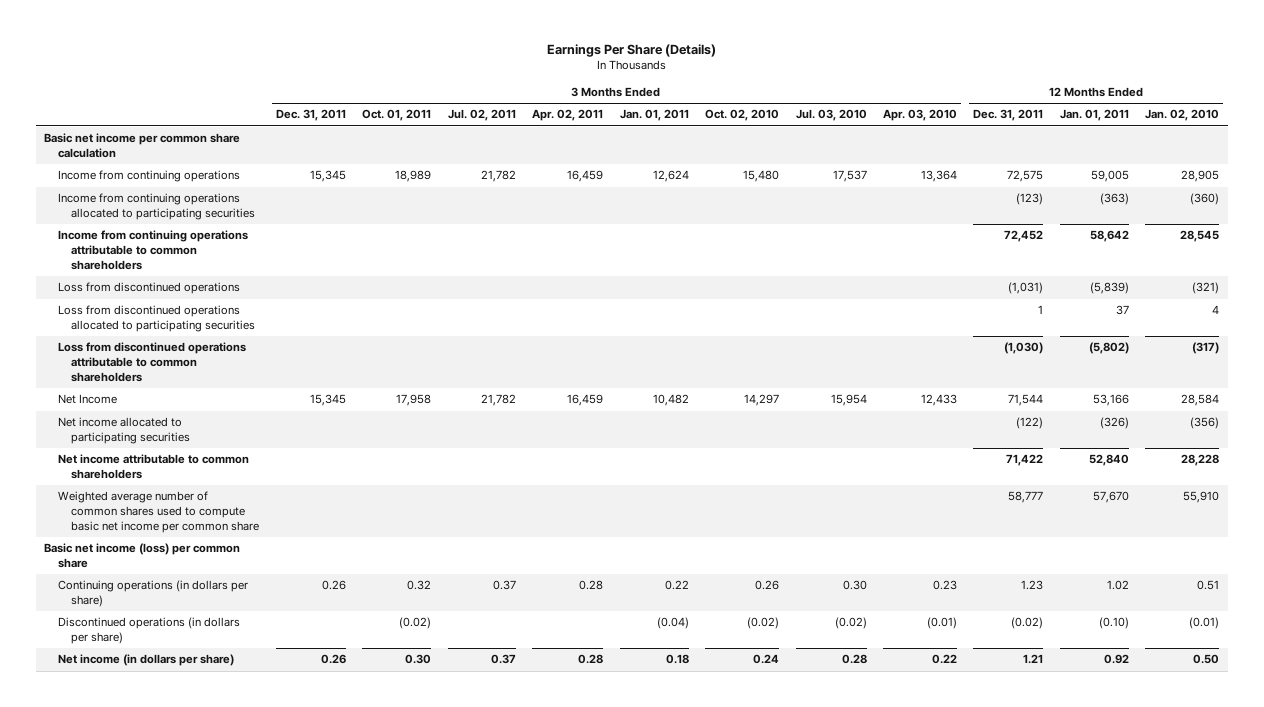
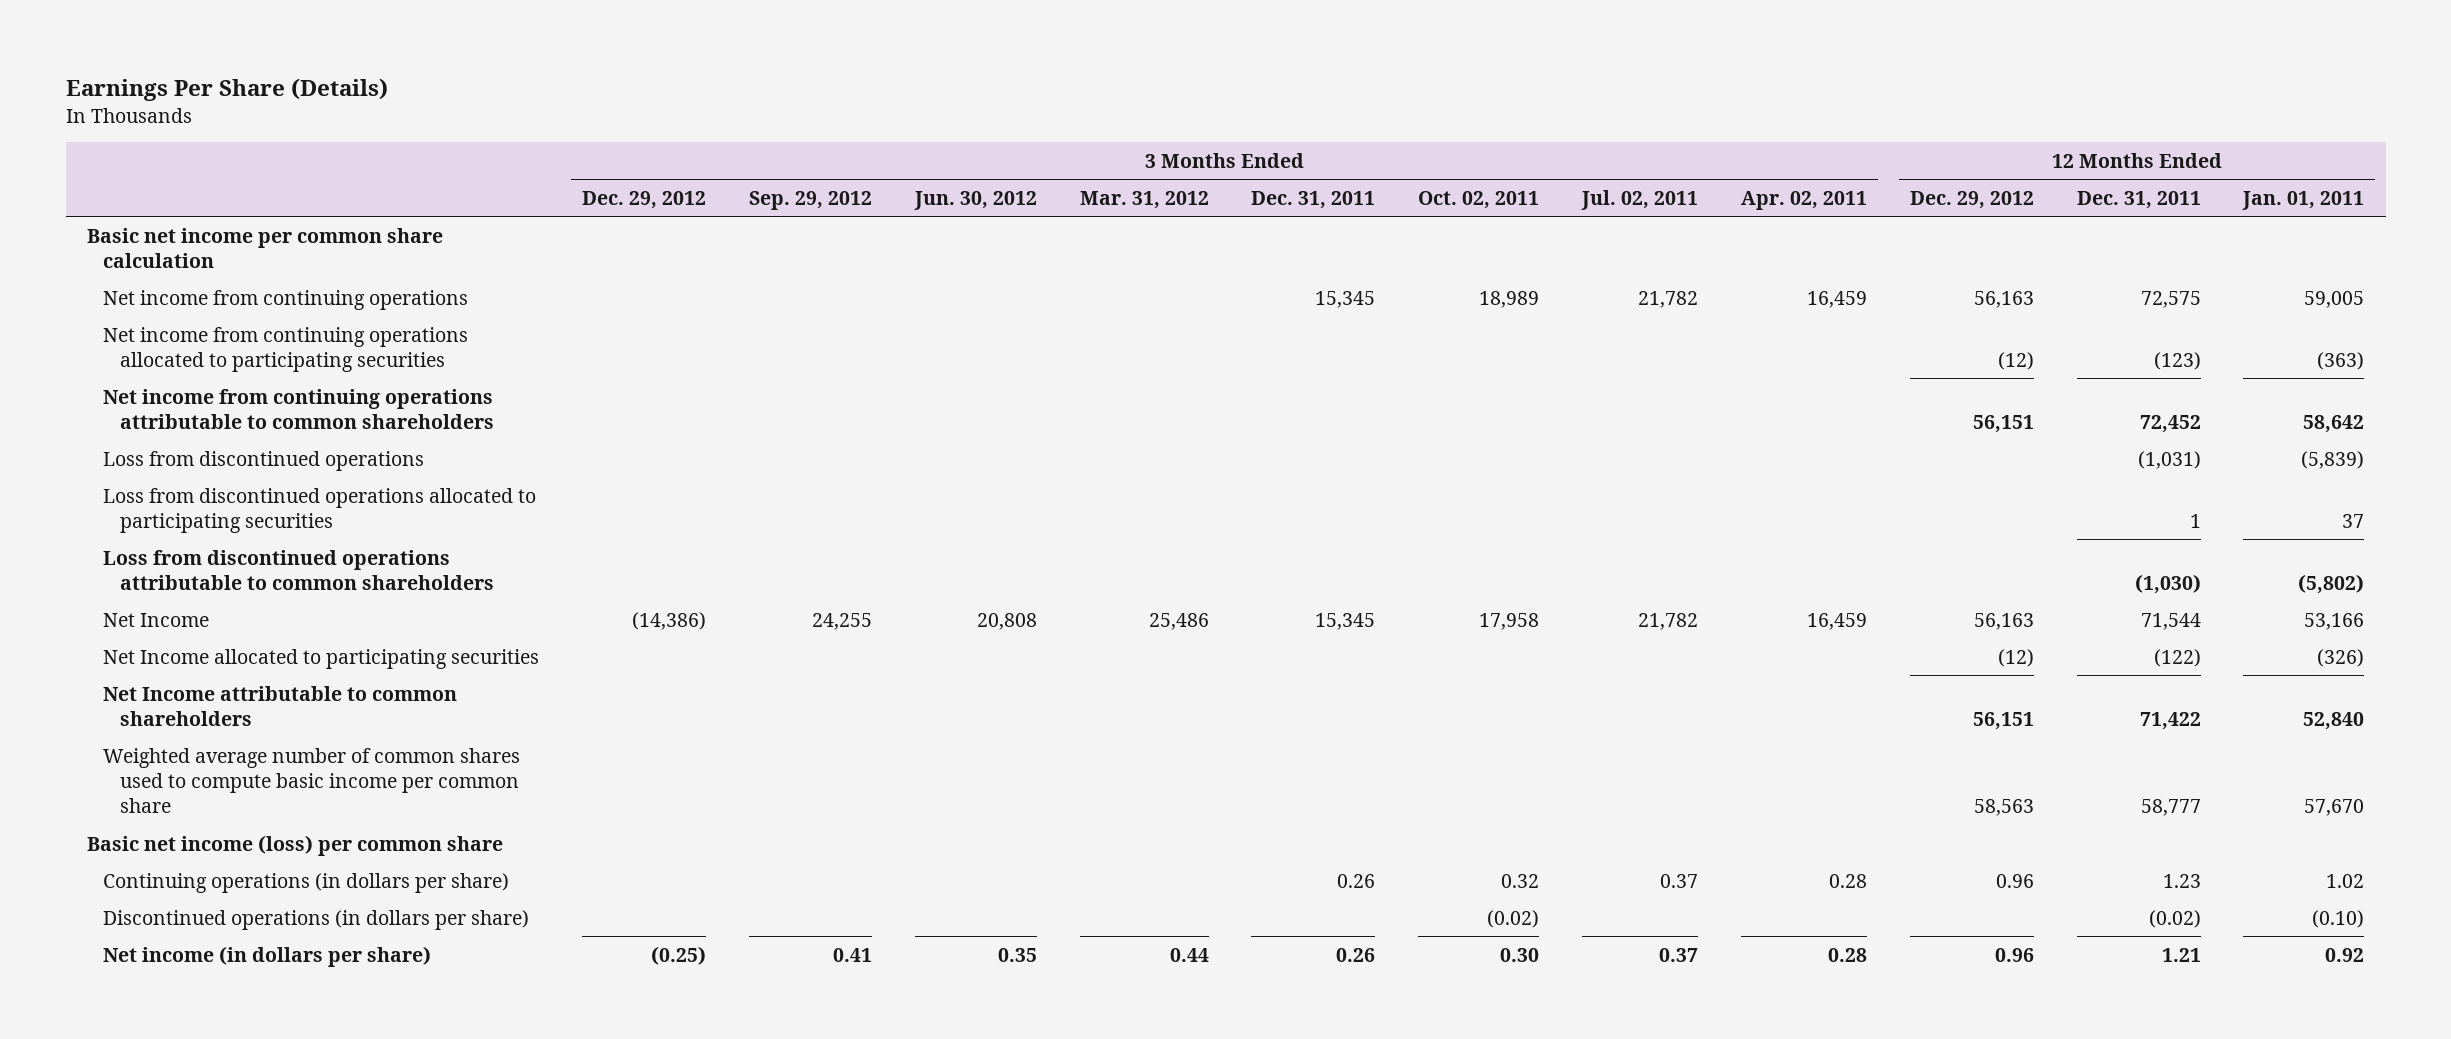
- | 3 Months Ended Dec. 31, 2011 | 3 Months Ended Oct. 01, 2011 | 3 Months Ended Jul. 02, 2011 | 3 Months Ended Apr. 02, 2011 | 3 Months Ended Jan. 01, 2011 | 3 Months Ended Oct. 02, 2010 | 3 Months Ended Jul. 03, 2010 | 3 Months Ended Apr. 03, 2010 | 12 Months Ended Dec. 31, 2011 | 12 Months Ended Jan. 01, 2011 | 12 Months Ended Jan. 02, 2010
+ | 3 Months Ended Dec. 29, 2012 | 3 Months Ended Sep. 29, 2012 | 3 Months Ended Jun. 30, 2012 | 3 Months Ended Mar. 31, 2012 | 3 Months Ended Dec. 31, 2011 | 3 Months Ended Oct. 02, 2011 | 3 Months Ended Jul. 02, 2011 | 3 Months Ended Apr. 02, 2011 | 12 Months Ended Dec. 29, 2012 | 12 Months Ended Dec. 31, 2011 | 12 Months Ended Jan. 01, 2011
- Income from continuing operations | 15,345 | 18,989 | 21,782 | 16,459 | 12,624 | 15,480 | 17,537 | 13,364 | 72,575 | 59,005 | 28,905
- Income from continuing operations allocated to participating securities | | | | | | | | | (123) | (363) | (360)
- Income from continuing operations attributable to common shareholders | | | | | | | | | 72,452 | 58,642 | 28,545
+ Net income from continuing operations | | | | | 15,345 | 18,989 | 21,782 | 16,459 | 56,163 | 72,575 | 59,005
+ Net income from continuing operations allocated to participating securities | | | | | | | | | (12) | (123) | (363)
+ Net income from continuing operations attributable to common shareholders | | | | | | | | | 56,151 | 72,452 | 58,642
- Net income allocated to participating securities | | | | | | | | | (122) | (326) | (356)
- Net income attributable to common shareholders | | | | | | | | | 71,422 | 52,840 | 28,228
- Weighted average number of common shares used to compute basic net income per common share | | | | | | | | | 58,777 | 57,670 | 55,910
+ Net Income allocated to participating securities | | | | | | | | | (12) | (122) | (326)
+ Net Income attributable to common shareholders | | | | | | | | | 56,151 | 71,422 | 52,840
+ Weighted average number of common shares used to compute basic income per common share | | | | | | | | | 58,563 | 58,777 | 57,670

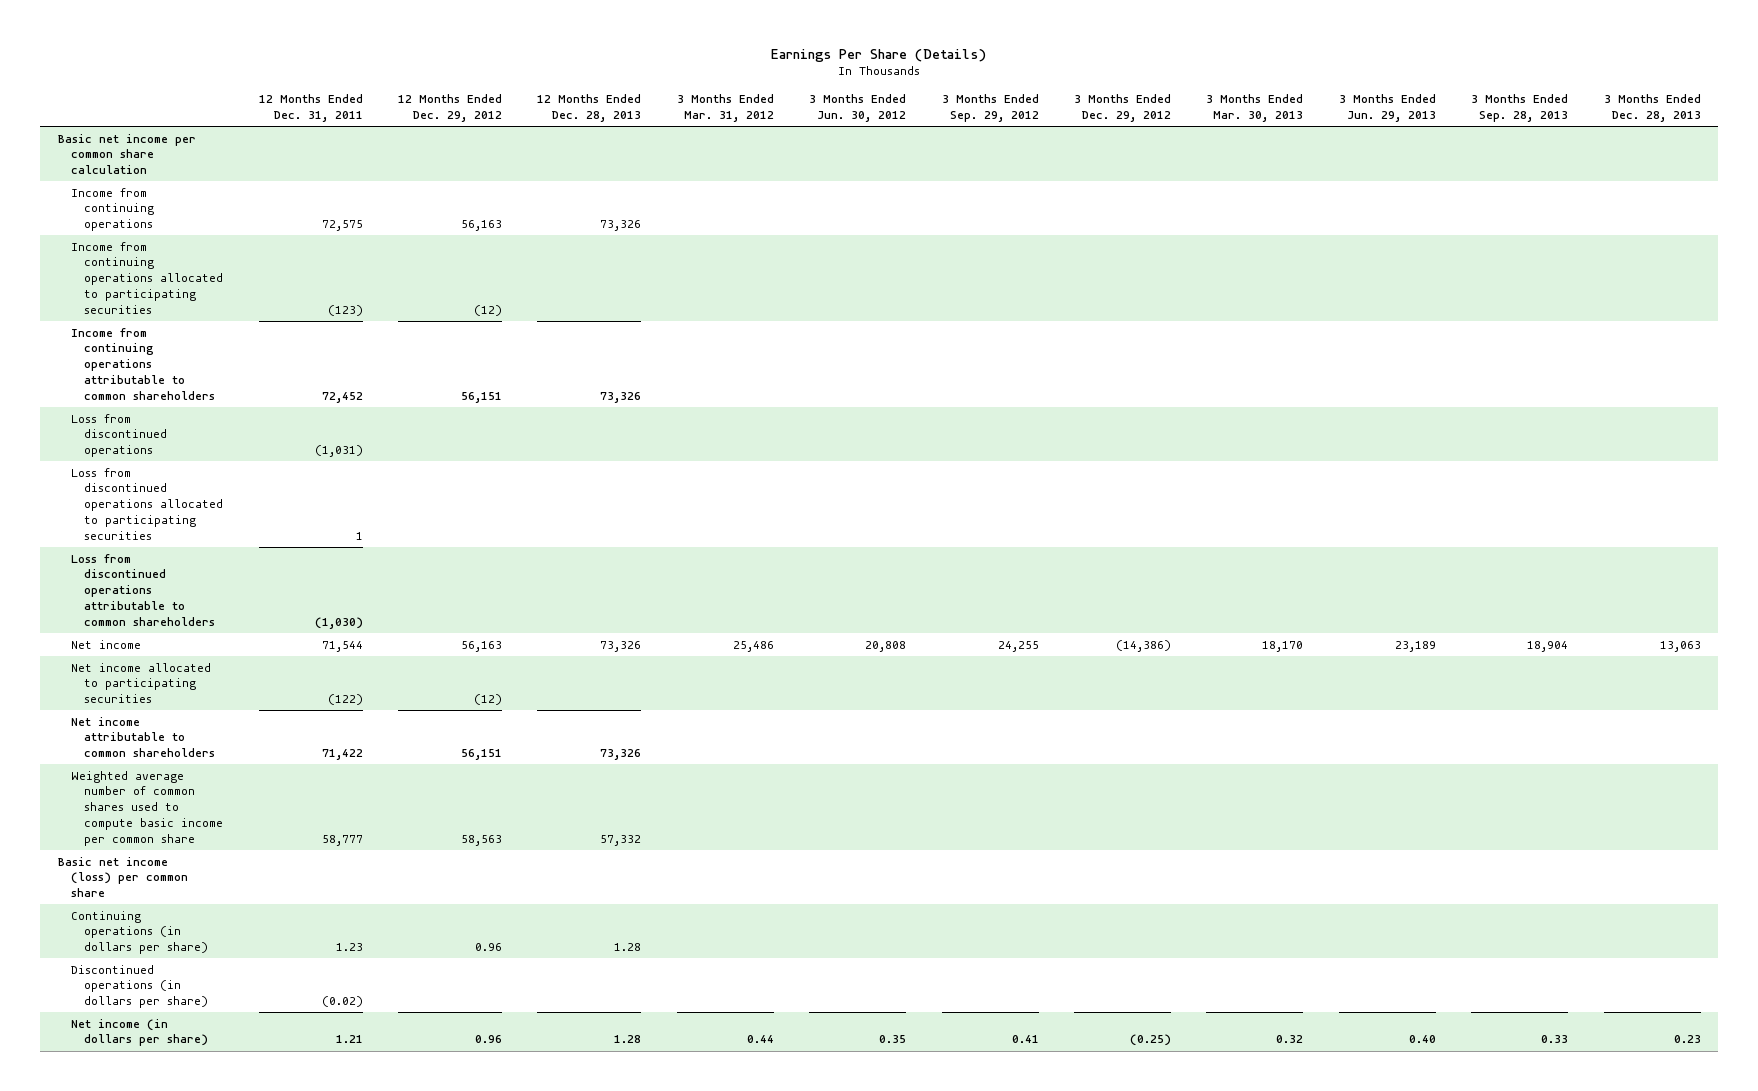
- | 3 Months Ended Dec. 29, 2012 | 3 Months Ended Sep. 29, 2012 | 3 Months Ended Jun. 30, 2012 | 3 Months Ended Mar. 31, 2012 | 3 Months Ended Dec. 31, 2011 | 3 Months Ended Oct. 02, 2011 | 3 Months Ended Jul. 02, 2011 | 3 Months Ended Apr. 02, 2011 | 12 Months Ended Dec. 29, 2012 | 12 Months Ended Dec. 31, 2011 | 12 Months Ended Jan. 01, 2011
+ | 12 Months Ended Dec. 31, 2011 | 12 Months Ended Dec. 29, 2012 | 12 Months Ended Dec. 28, 2013 | 3 Months Ended Mar. 31, 2012 | 3 Months Ended Jun. 30, 2012 | 3 Months Ended Sep. 29, 2012 | 3 Months Ended Dec. 29, 2012 | 3 Months Ended Mar. 30, 2013 | 3 Months Ended Jun. 29, 2013 | 3 Months Ended Sep. 28, 2013 | 3 Months Ended Dec. 28, 2013
- Net income from continuing operations | | | | | 15,345 | 18,989 | 21,782 | 16,459 | 56,163 | 72,575 | 59,005
- Net income from continuing operations allocated to participating securities | | | | | | | | | (12) | (123) | (363)
- Net income from continuing operations attributable to common shareholders | | | | | | | | | 56,151 | 72,452 | 58,642
+ Income from continuing operations | 72,575 | 56,163 | 73,326 | | | | | | | |
+ Income from continuing operations allocated to participating securities | (123) | (12) | | | | | | | | |
+ Income from continuing operations attributable to common shareholders | 72,452 | 56,151 | 73,326 | | | | | | | |
- Net Income | (14,386) | 24,255 | 20,808 | 25,486 | 15,345 | 17,958 | 21,782 | 16,459 | 56,163 | 71,544 | 53,166
- Net Income allocated to participating securities | | | | | | | | | (12) | (122) | (326)
- Net Income attributable to common shareholders | | | | | | | | | 56,151 | 71,422 | 52,840
+ Net income | 71,544 | 56,163 | 73,326 | 25,486 | 20,808 | 24,255 | (14,386) | 18,170 | 23,189 | 18,904 | 13,063
+ Net income allocated to participating securities | (122) | (12) | | | | | | | | |
+ Net income attributable to common shareholders | 71,422 | 56,151 | 73,326 | | | | | | | |

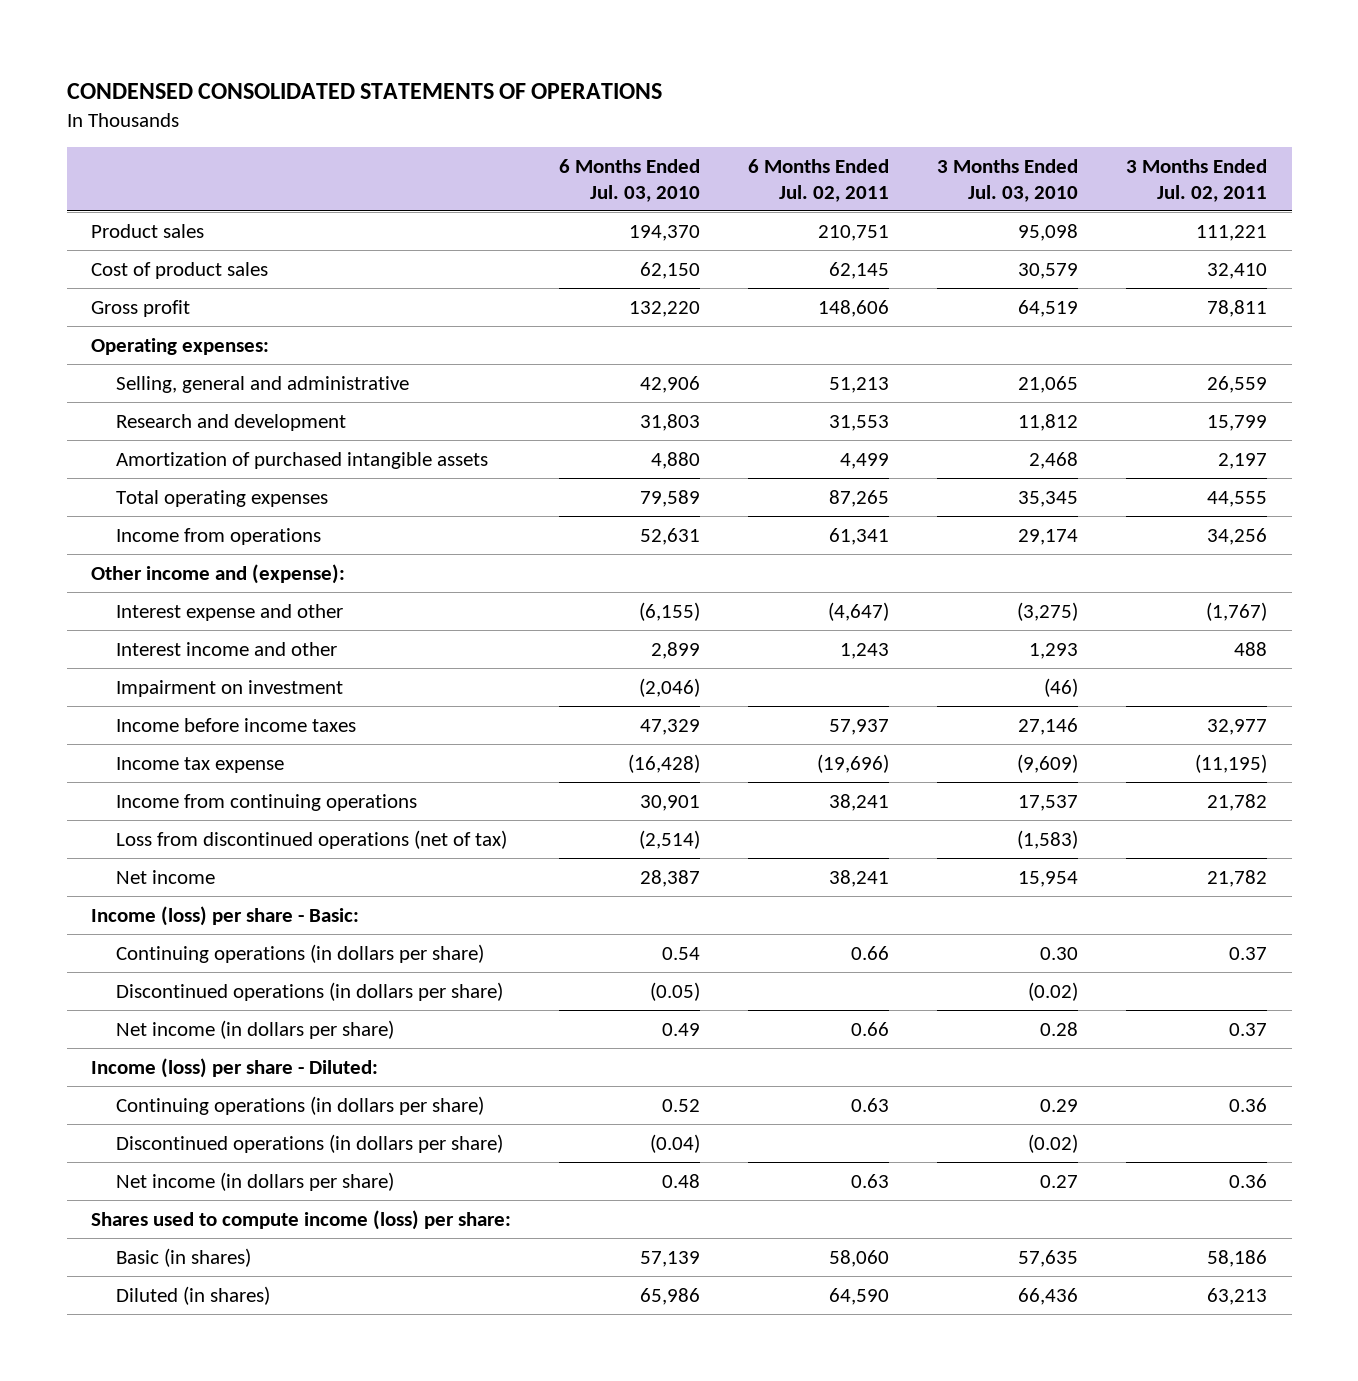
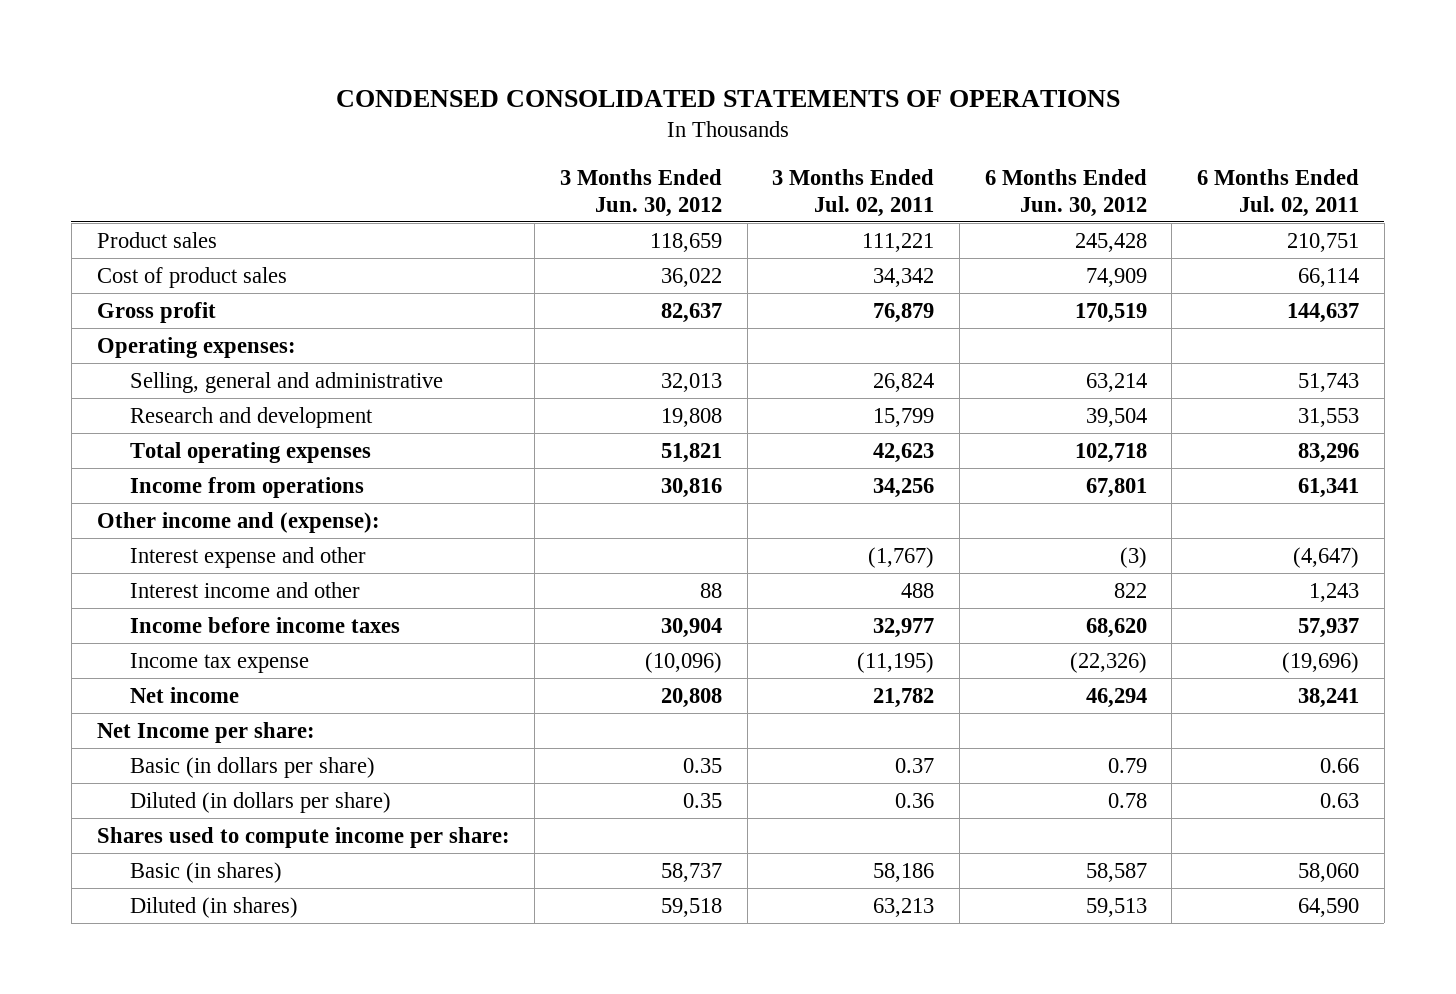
- | 6 Months Ended Jul. 03, 2010 | 6 Months Ended Jul. 02, 2011 | 3 Months Ended Jul. 03, 2010 | 3 Months Ended Jul. 02, 2011
+ | 3 Months Ended Jun. 30, 2012 | 3 Months Ended Jul. 02, 2011 | 6 Months Ended Jun. 30, 2012 | 6 Months Ended Jul. 02, 2011
- Cost of product sales | 62,150 | 62,145 | 30,579 | 32,410
- Gross profit | 132,220 | 148,606 | 64,519 | 78,811
+ Cost of product sales | 36,022 | 34,342 | 74,909 | 66,114
+ Gross profit | 82,637 | 76,879 | 170,519 | 144,637
- Selling, general and administrative | 42,906 | 51,213 | 21,065 | 26,559
+ Selling, general and administrative | 32,013 | 26,824 | 63,214 | 51,743
- Amortization of purchased intangible assets | 4,880 | 4,499 | 2,468 | 2,197
- Total operating expenses | 79,589 | 87,265 | 35,345 | 44,555
+ Total operating expenses | 51,821 | 42,623 | 102,718 | 83,296
- Impairment on investment | (2,046) | | (46) |
- Income from continuing operations | 30,901 | 38,241 | 17,537 | 21,782
- Loss from discontinued operations (net of tax) | (2,514) | | (1,583) |
- Income (loss) per share - Basic:
- Continuing operations (in dollars per share) | 0.54 | 0.66 | 0.30 | 0.37
- Discontinued operations (in dollars per share) | (0.05) | | (0.02) |
- Net income (in dollars per share) | 0.49 | 0.66 | 0.28 | 0.37
- Income (loss) per share - Diluted:
- Continuing operations (in dollars per share) | 0.52 | 0.63 | 0.29 | 0.36
- Discontinued operations (in dollars per share) | (0.04) | | (0.02) |
- Net income (in dollars per share) | 0.48 | 0.63 | 0.27 | 0.36
- Shares used to compute income (loss) per share:
+ Net Income per share:
+ Basic (in dollars per share) | 0.35 | 0.37 | 0.79 | 0.66
+ Diluted (in dollars per share) | 0.35 | 0.36 | 0.78 | 0.63
+ Shares used to compute income per share:

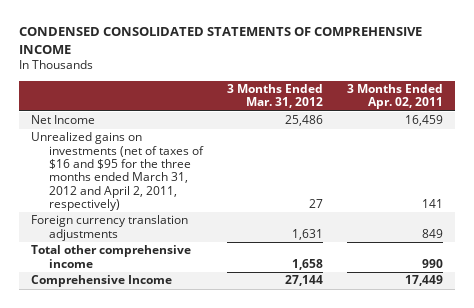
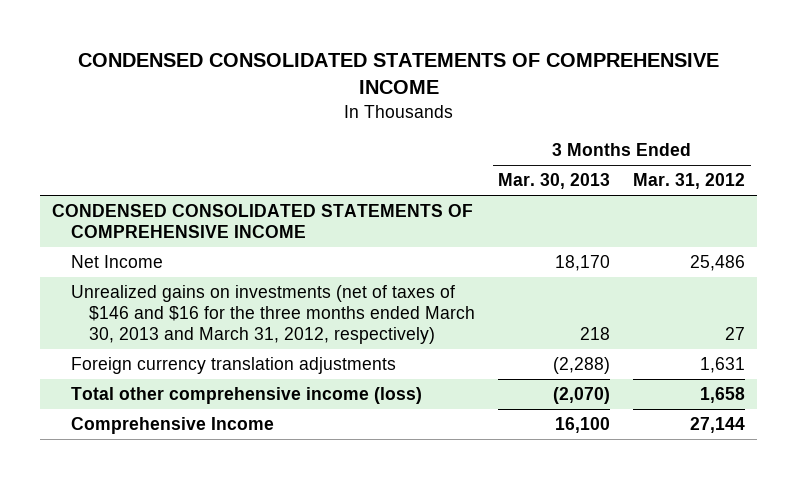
- | 3 Months Ended Mar. 31, 2012 | 3 Months Ended Apr. 02, 2011
+ | 3 Months Ended Mar. 30, 2013 | 3 Months Ended Mar. 31, 2012
+ CONDENSED CONSOLIDATED STATEMENTS OF COMPREHENSIVE INCOME
- Unrealized gains on investments (net of taxes of $16 and $95 for the three months ended March 31, 2012 and April 2, 2011, respectively) | 27 | 141
+ Unrealized gains on investments (net of taxes of $146 and $16 for the three months ended March 30, 2013 and March 31, 2012, respectively) | 218 | 27
- Total other comprehensive income | 1,658 | 990
+ Total other comprehensive income (loss) | (2,070) | 1,658

